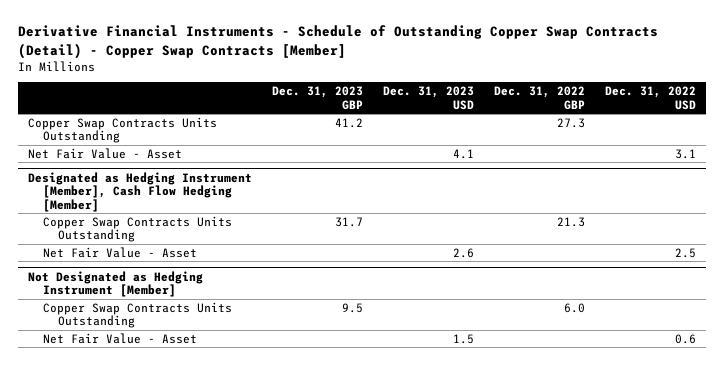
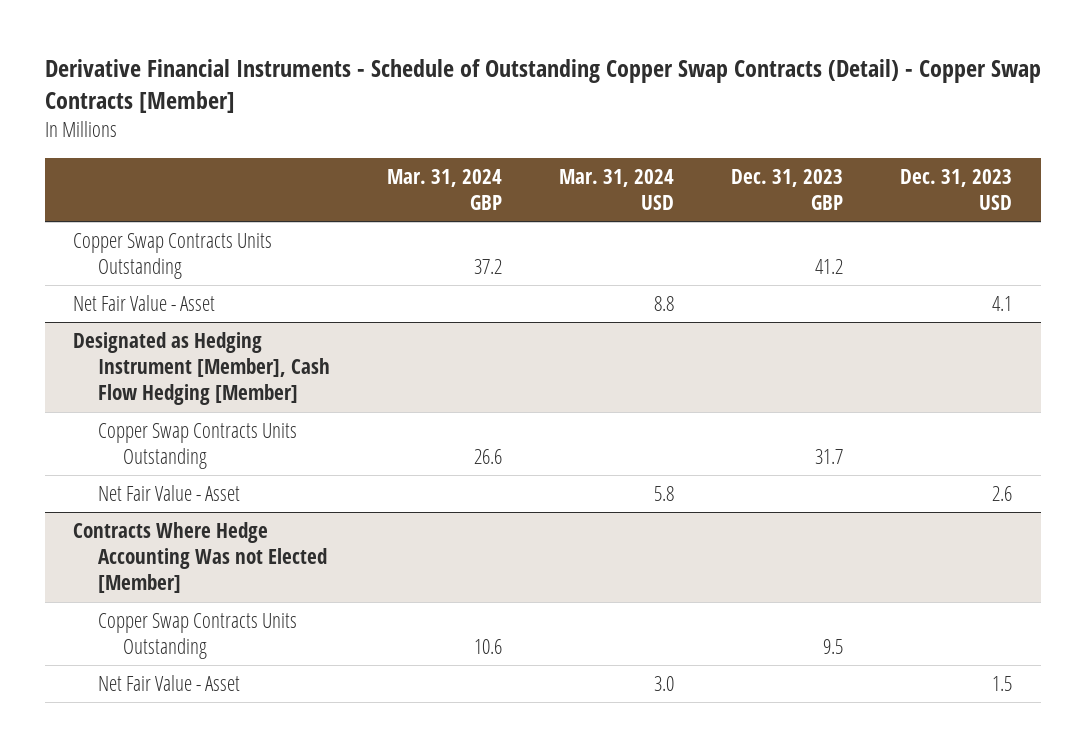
- | Dec. 31, 2023 GBP | Dec. 31, 2023 USD | Dec. 31, 2022 GBP | Dec. 31, 2022 USD
+ | Mar. 31, 2024 GBP | Mar. 31, 2024 USD | Dec. 31, 2023 GBP | Dec. 31, 2023 USD
- Not Designated as Hedging Instrument [Member]
+ Contracts Where Hedge Accounting Was not Elected [Member]

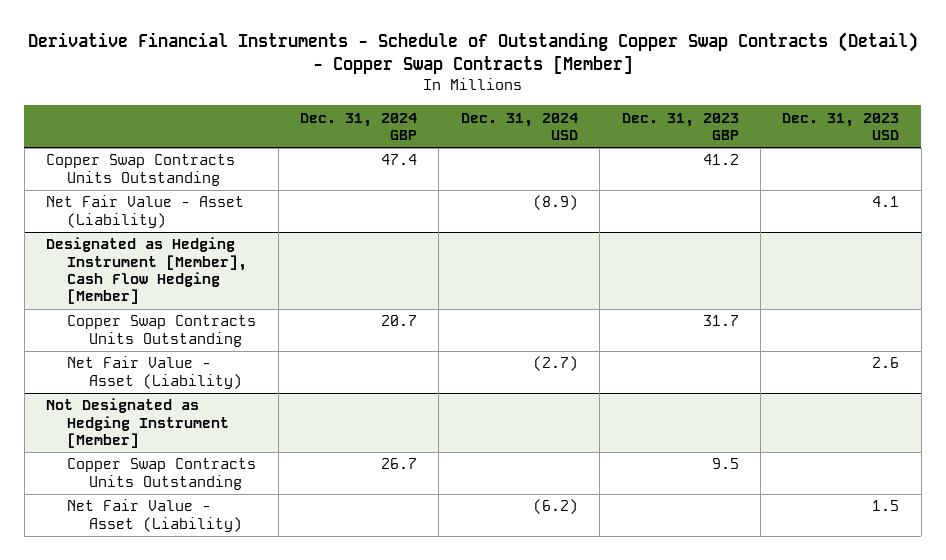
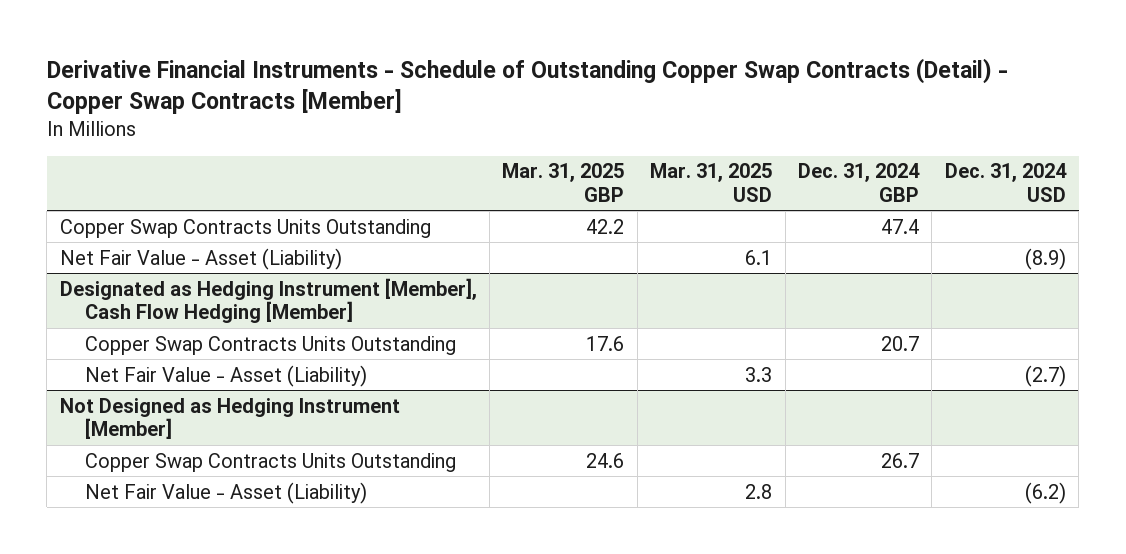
- | Dec. 31, 2024 GBP | Dec. 31, 2024 USD | Dec. 31, 2023 GBP | Dec. 31, 2023 USD
+ | Mar. 31, 2025 GBP | Mar. 31, 2025 USD | Dec. 31, 2024 GBP | Dec. 31, 2024 USD
- Not Designated as Hedging Instrument [Member]
+ Not Designed as Hedging Instrument [Member]

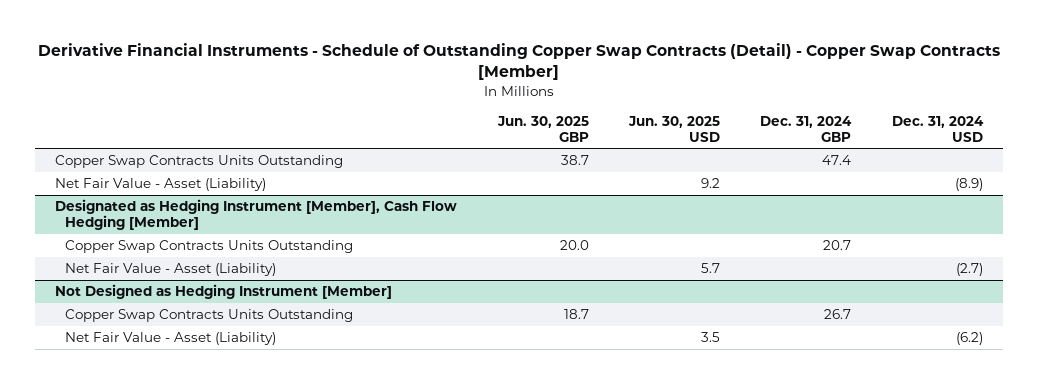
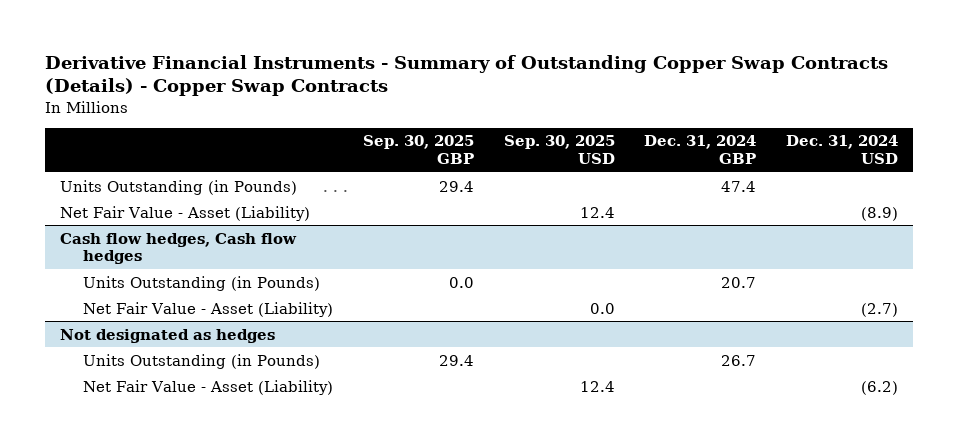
- Derivative Financial Instruments - Schedule of Outstanding Copper Swap Contracts (Detail) - Copper Swap Contracts [Member]
+ Derivative Financial Instruments - Summary of Outstanding Copper Swap Contracts (Details) - Copper Swap Contracts
- | Jun. 30, 2025 GBP | Jun. 30, 2025 USD | Dec. 31, 2024 GBP | Dec. 31, 2024 USD
+ | Sep. 30, 2025 GBP | Sep. 30, 2025 USD | Dec. 31, 2024 GBP | Dec. 31, 2024 USD
- Copper Swap Contracts Units Outstanding | 38.7 | | 47.4 |
+ Units Outstanding (in Pounds) | 29.4 | | 47.4 |
- Designated as Hedging Instrument [Member], Cash Flow Hedging [Member]
- Copper Swap Contracts Units Outstanding | 20.0 | | 20.7 |
+ Cash flow hedges, Cash flow hedges
+ Units Outstanding (in Pounds) | 0.0 | | 20.7 |
- Not Designed as Hedging Instrument [Member]
- Copper Swap Contracts Units Outstanding | 18.7 | | 26.7 |
+ Not designated as hedges
+ Units Outstanding (in Pounds) | 29.4 | | 26.7 |

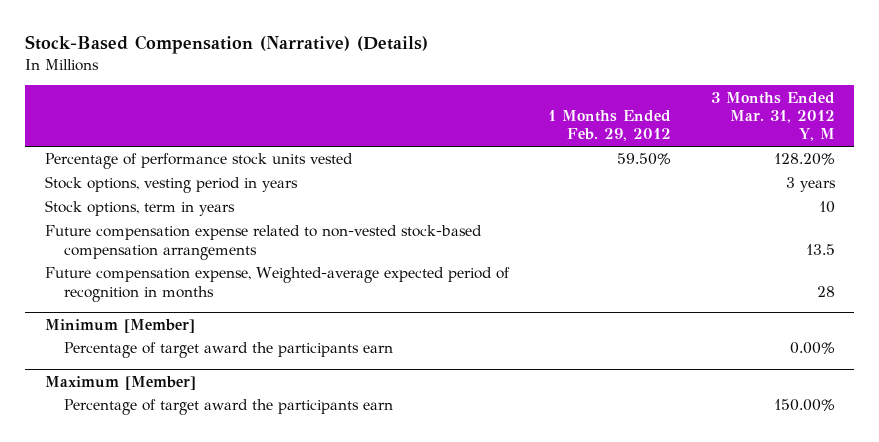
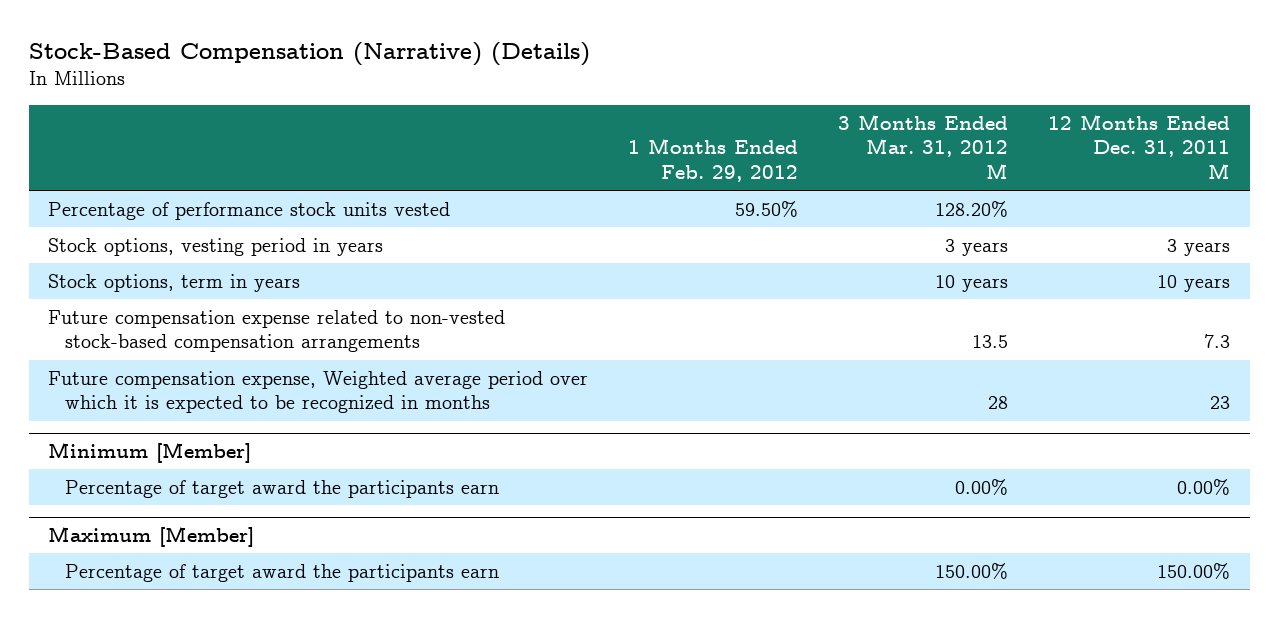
- | 1 Months Ended Feb. 29, 2012 | 3 Months Ended Mar. 31, 2012 Y, M
+ | 1 Months Ended Feb. 29, 2012 | 3 Months Ended Mar. 31, 2012 M | 12 Months Ended Dec. 31, 2011 M
- Future compensation expense, Weighted-average expected period of recognition in months | | 28
+ Future compensation expense, Weighted average period over which it is expected to be recognized in months | | 28 | 23

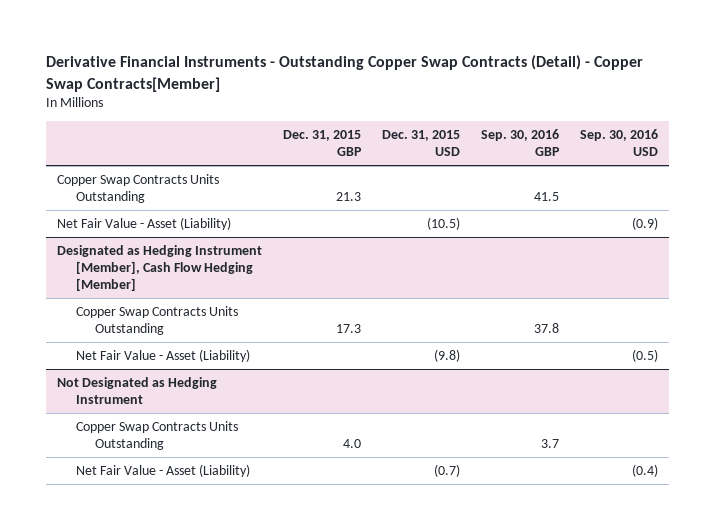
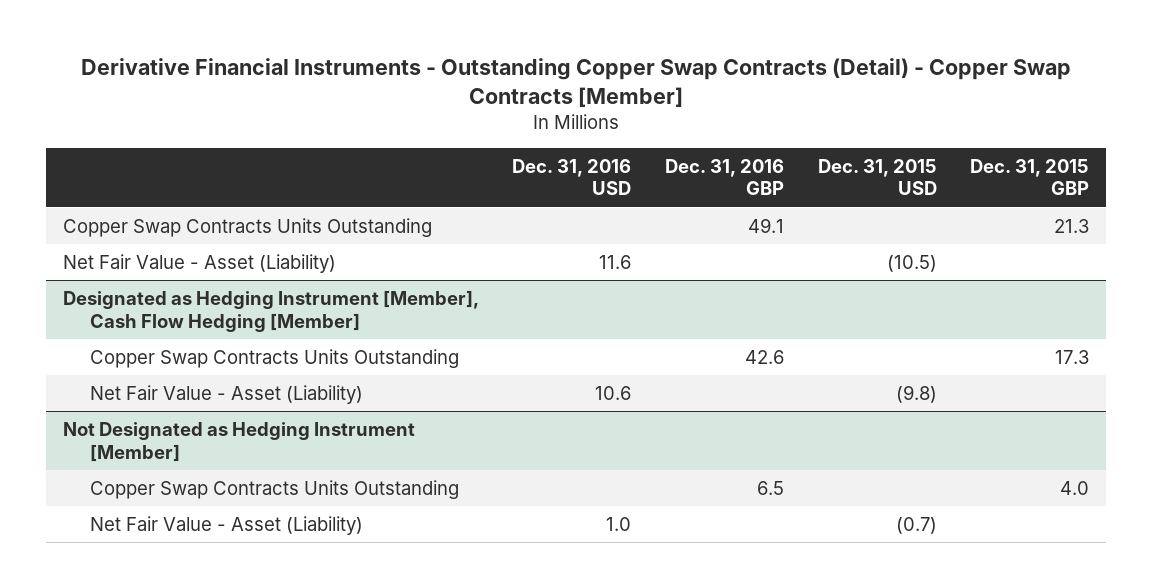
- Derivative Financial Instruments - Outstanding Copper Swap Contracts (Detail) - Copper Swap Contracts[Member]
+ Derivative Financial Instruments - Outstanding Copper Swap Contracts (Detail) - Copper Swap Contracts [Member]
- | Dec. 31, 2015 GBP | Dec. 31, 2015 USD | Sep. 30, 2016 GBP | Sep. 30, 2016 USD
+ | Dec. 31, 2016 USD | Dec. 31, 2016 GBP | Dec. 31, 2015 USD | Dec. 31, 2015 GBP
- Not Designated as Hedging Instrument
+ Not Designated as Hedging Instrument [Member]

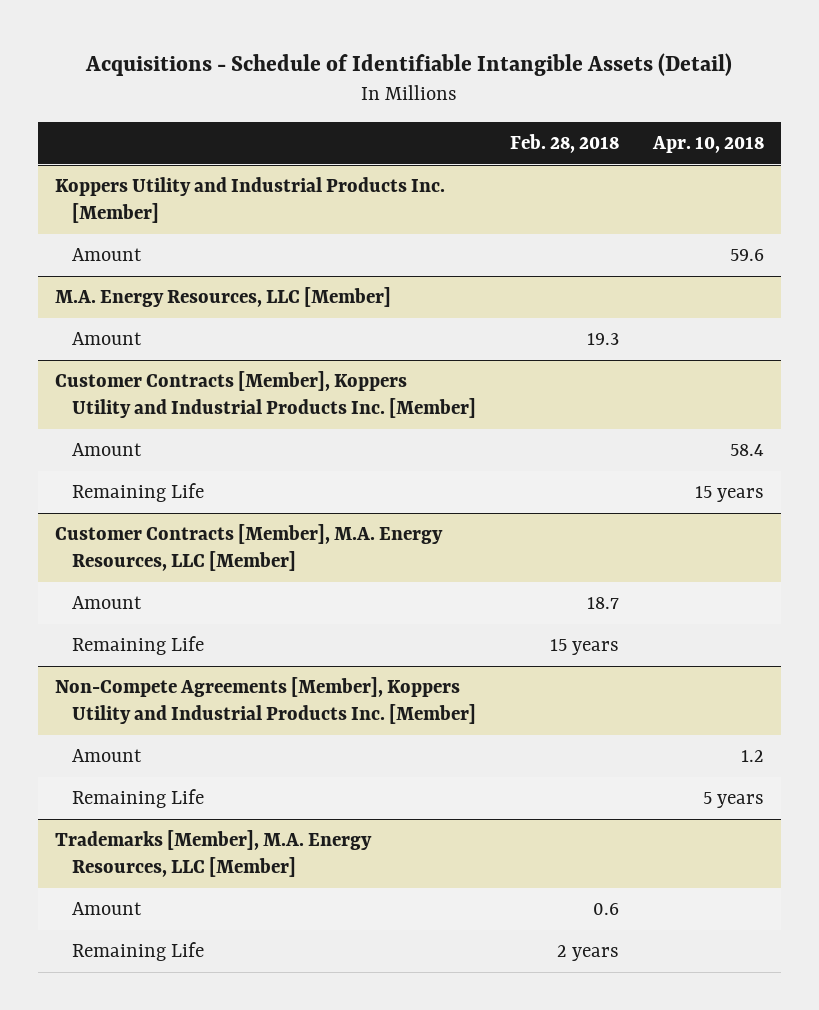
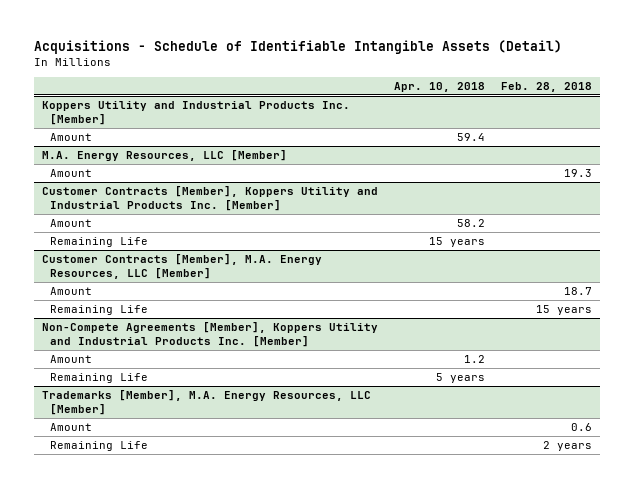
- | Feb. 28, 2018 | Apr. 10, 2018
+ | Apr. 10, 2018 | Feb. 28, 2018
@ Koppers Utility and Industrial Products Inc. [Member]
- Amount | | 59.6
+ Amount | 59.4 |
@ Customer Contracts [Member], Koppers Utility and Industrial Products Inc. [Member]
- Amount | | 58.4
+ Amount | 58.2 |

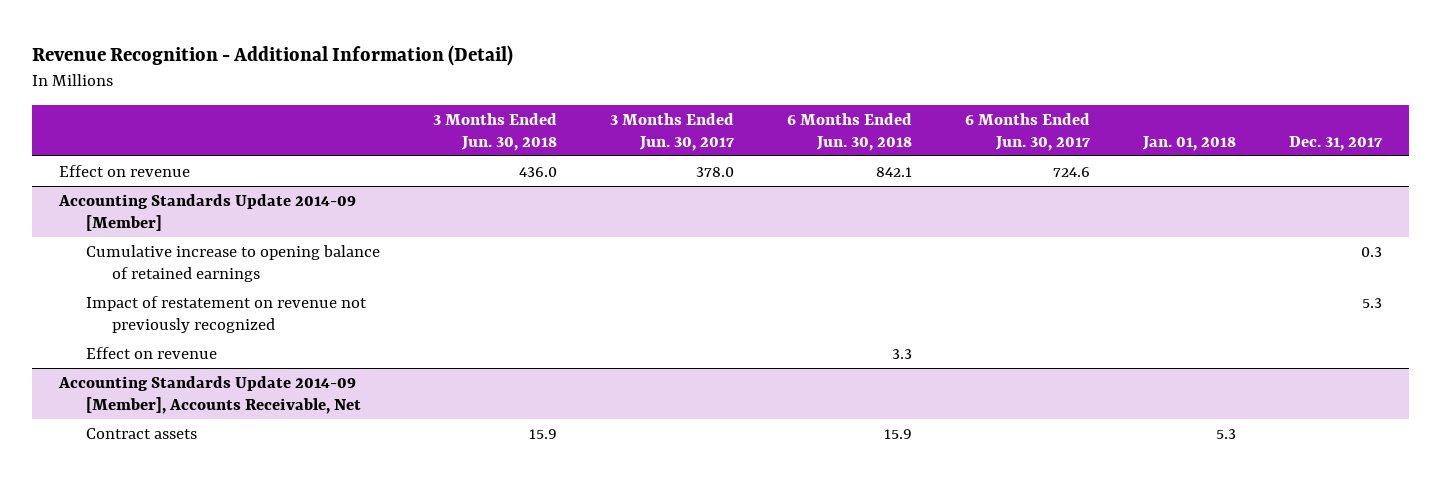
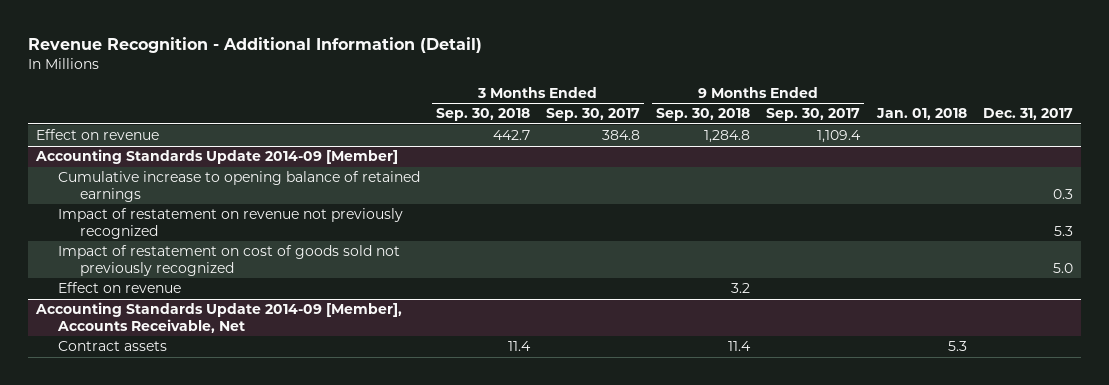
- | 3 Months Ended Jun. 30, 2018 | 3 Months Ended Jun. 30, 2017 | 6 Months Ended Jun. 30, 2018 | 6 Months Ended Jun. 30, 2017 | Jan. 01, 2018 | Dec. 31, 2017
+ | 3 Months Ended Sep. 30, 2018 | 3 Months Ended Sep. 30, 2017 | 9 Months Ended Sep. 30, 2018 | 9 Months Ended Sep. 30, 2017 | Jan. 01, 2018 | Dec. 31, 2017
@ Accounting Standards Update 2014-09 [Member]
+ Impact of restatement on cost of goods sold not previously recognized | | | | | | 5.0

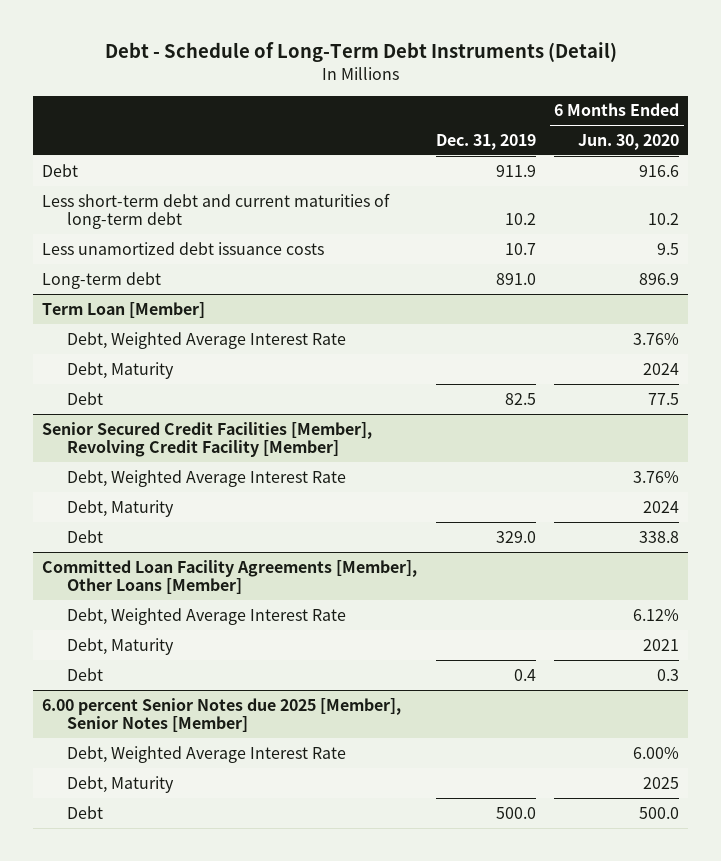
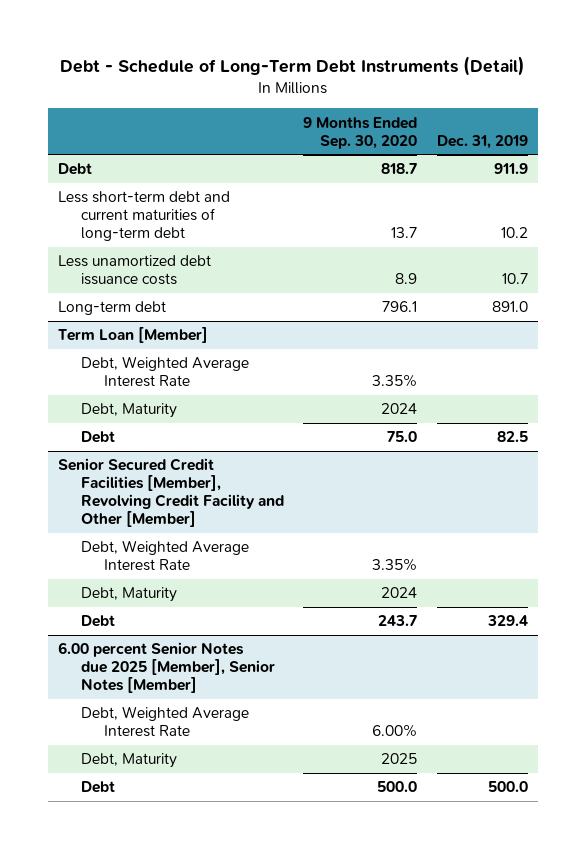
- | Dec. 31, 2019 | 6 Months Ended Jun. 30, 2020
+ | 9 Months Ended Sep. 30, 2020 | Dec. 31, 2019
- Senior Secured Credit Facilities [Member], Revolving Credit Facility [Member]
+ Senior Secured Credit Facilities [Member], Revolving Credit Facility and Other [Member]
- Debt | 329.0 | 338.8
- Committed Loan Facility Agreements [Member], Other Loans [Member]
- Debt, Weighted Average Interest Rate | | 6.12%
- Debt, Maturity | | 2021
- Debt | 0.4 | 0.3
+ Debt | 243.7 | 329.4

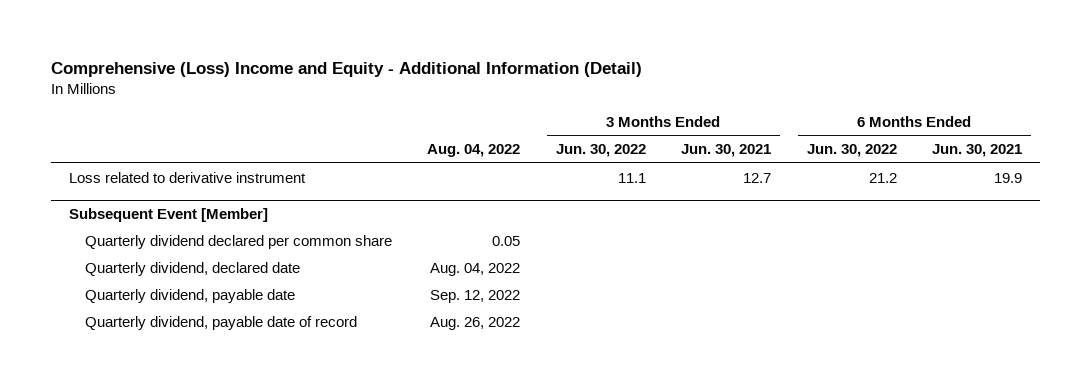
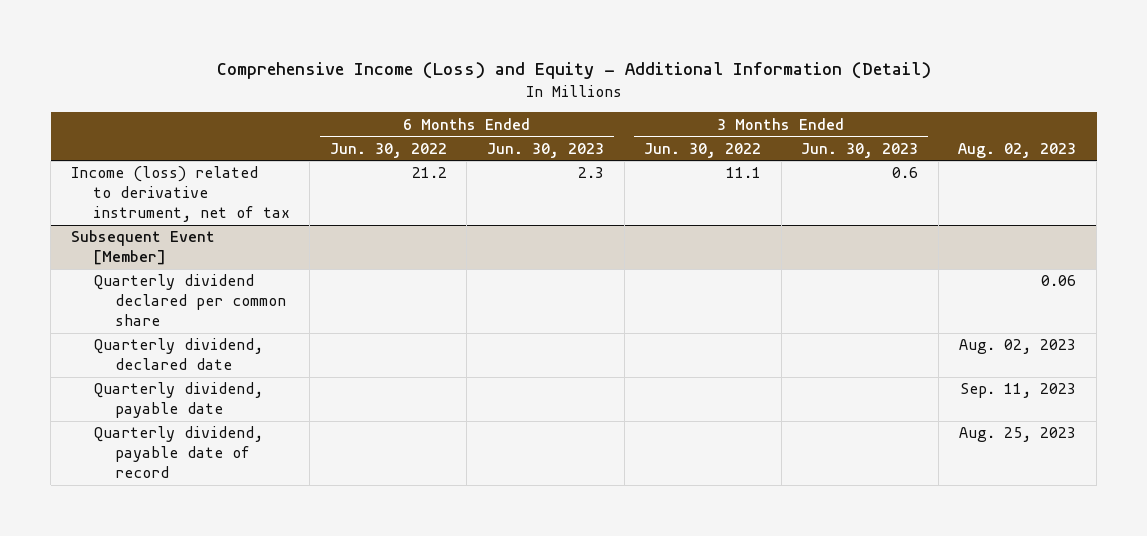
- Comprehensive (Loss) Income and Equity - Additional Information (Detail)
+ Comprehensive Income (Loss) and Equity - Additional Information (Detail)
- | Aug. 04, 2022 | 3 Months Ended Jun. 30, 2022 | 3 Months Ended Jun. 30, 2021 | 6 Months Ended Jun. 30, 2022 | 6 Months Ended Jun. 30, 2021
+ | 6 Months Ended Jun. 30, 2022 | 6 Months Ended Jun. 30, 2023 | 3 Months Ended Jun. 30, 2022 | 3 Months Ended Jun. 30, 2023 | Aug. 02, 2023
- Loss related to derivative instrument | | 11.1 | 12.7 | 21.2 | 19.9
+ Income (loss) related to derivative instrument, net of tax | 21.2 | 2.3 | 11.1 | 0.6 |

